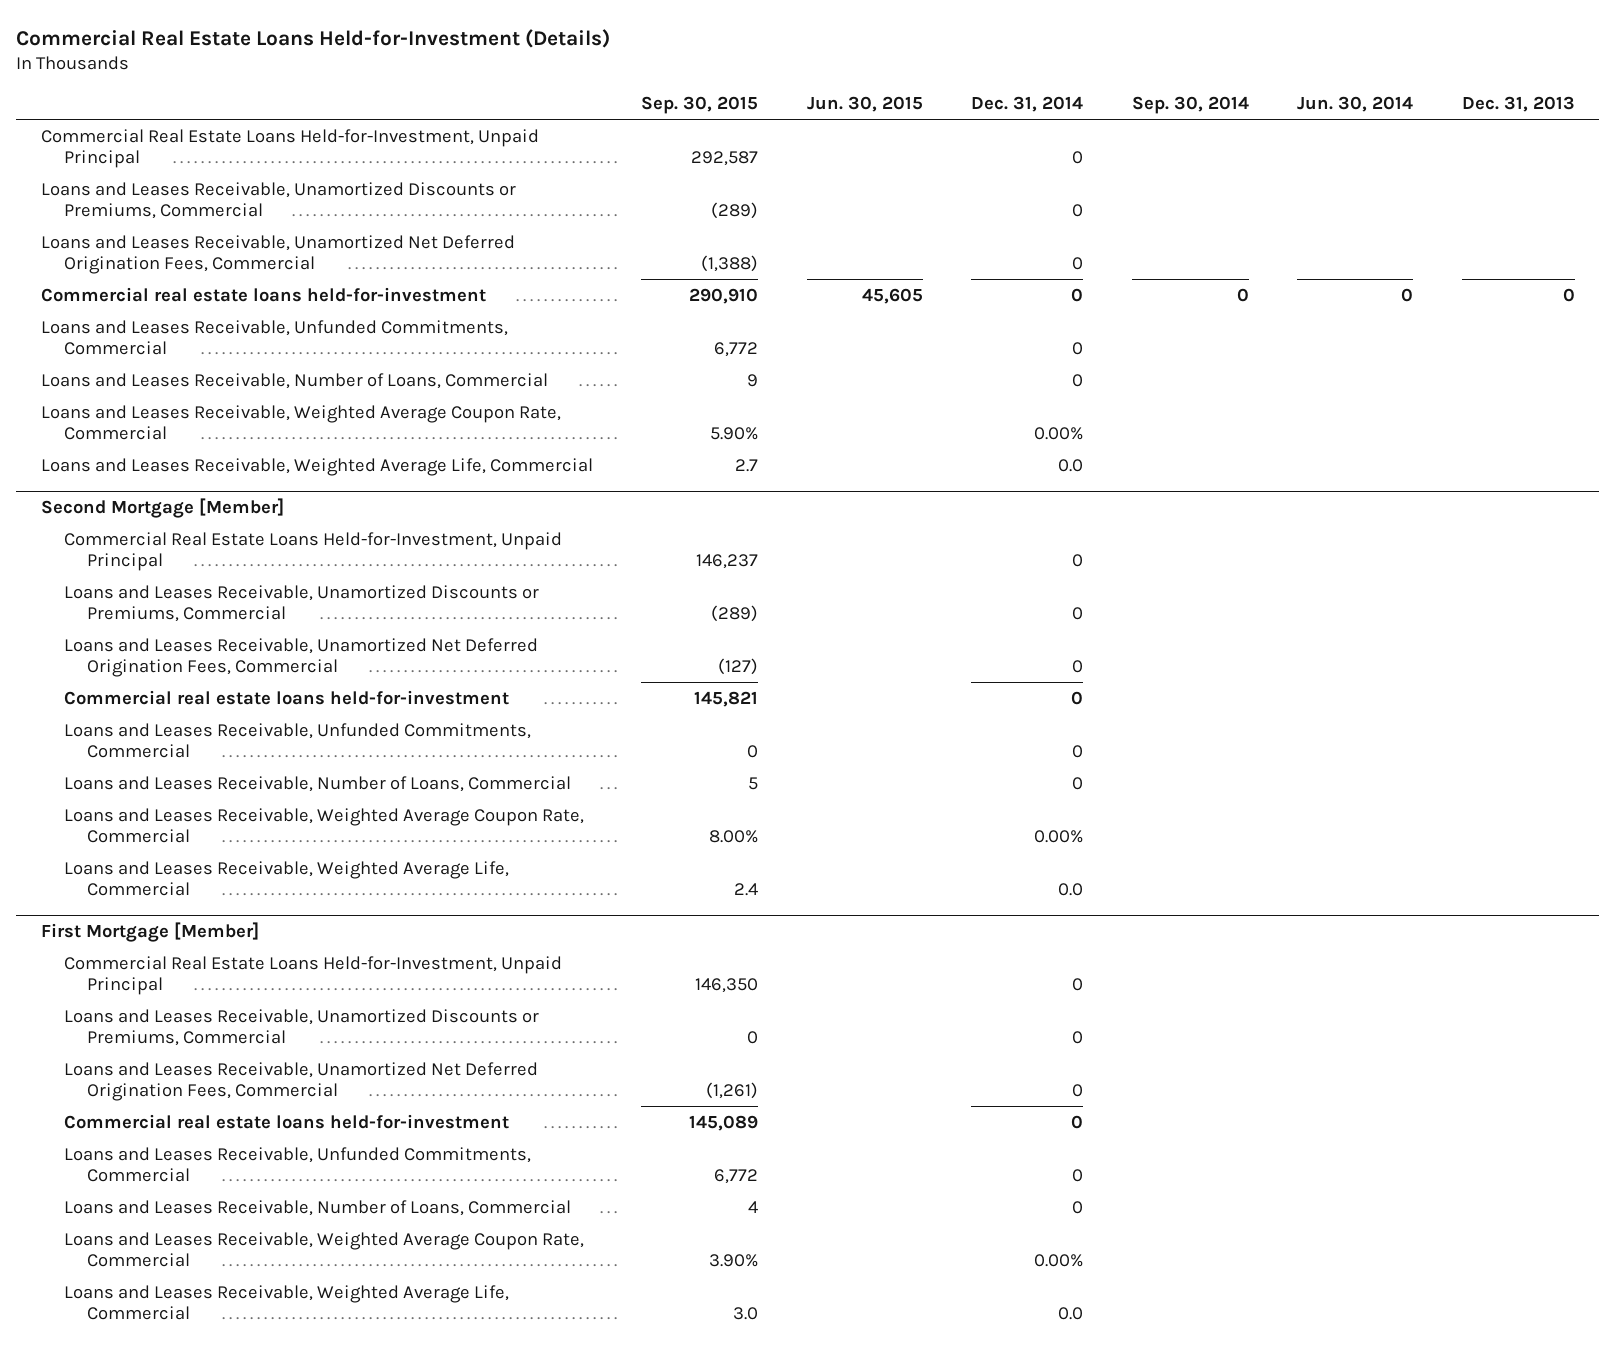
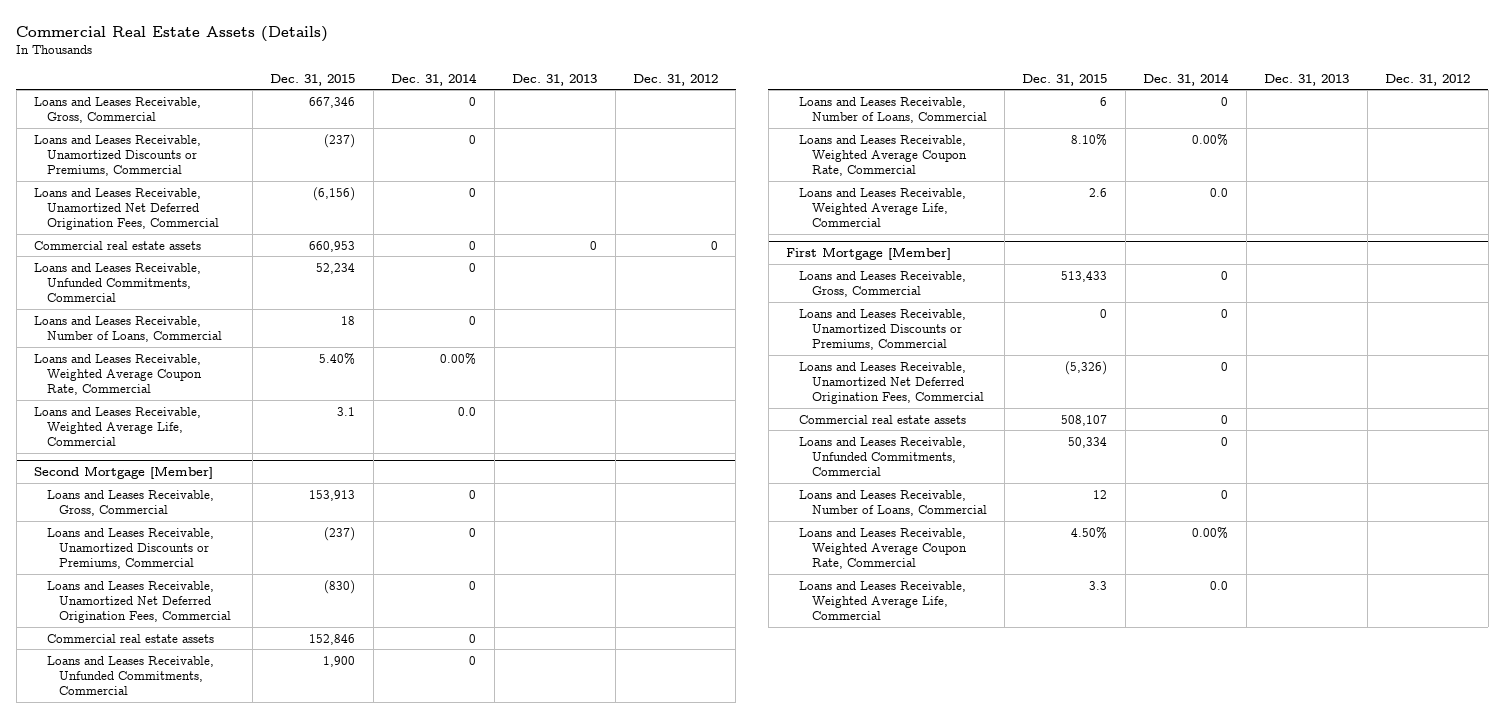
- Commercial Real Estate Loans Held-for-Investment (Details)
+ Commercial Real Estate Assets (Details)
- | Sep. 30, 2015 | Jun. 30, 2015 | Dec. 31, 2014 | Sep. 30, 2014 | Jun. 30, 2014 | Dec. 31, 2013
+ | Dec. 31, 2015 | Dec. 31, 2014 | Dec. 31, 2013 | Dec. 31, 2012
- Commercial Real Estate Loans Held-for-Investment, Unpaid Principal | 292,587 | | 0 | | |
+ Loans and Leases Receivable, Gross, Commercial | 667,346 | 0 | |
- Commercial real estate loans held-for-investment | 290,910 | 45,605 | 0 | 0 | 0 | 0
+ Commercial real estate assets | 660,953 | 0 | 0 | 0
@ Second Mortgage [Member]
- Commercial Real Estate Loans Held-for-Investment, Unpaid Principal | 146,237 | | 0 | | |
+ Loans and Leases Receivable, Gross, Commercial | 153,913 | 0 | |
- Commercial real estate loans held-for-investment | 145,821 | | 0 | | |
+ Commercial real estate assets | 152,846 | 0 | |
@ First Mortgage [Member]
- Commercial Real Estate Loans Held-for-Investment, Unpaid Principal | 146,350 | | 0 | | |
+ Loans and Leases Receivable, Gross, Commercial | 513,433 | 0 | |
- Commercial real estate loans held-for-investment | 145,089 | | 0 | | |
+ Commercial real estate assets | 508,107 | 0 | |

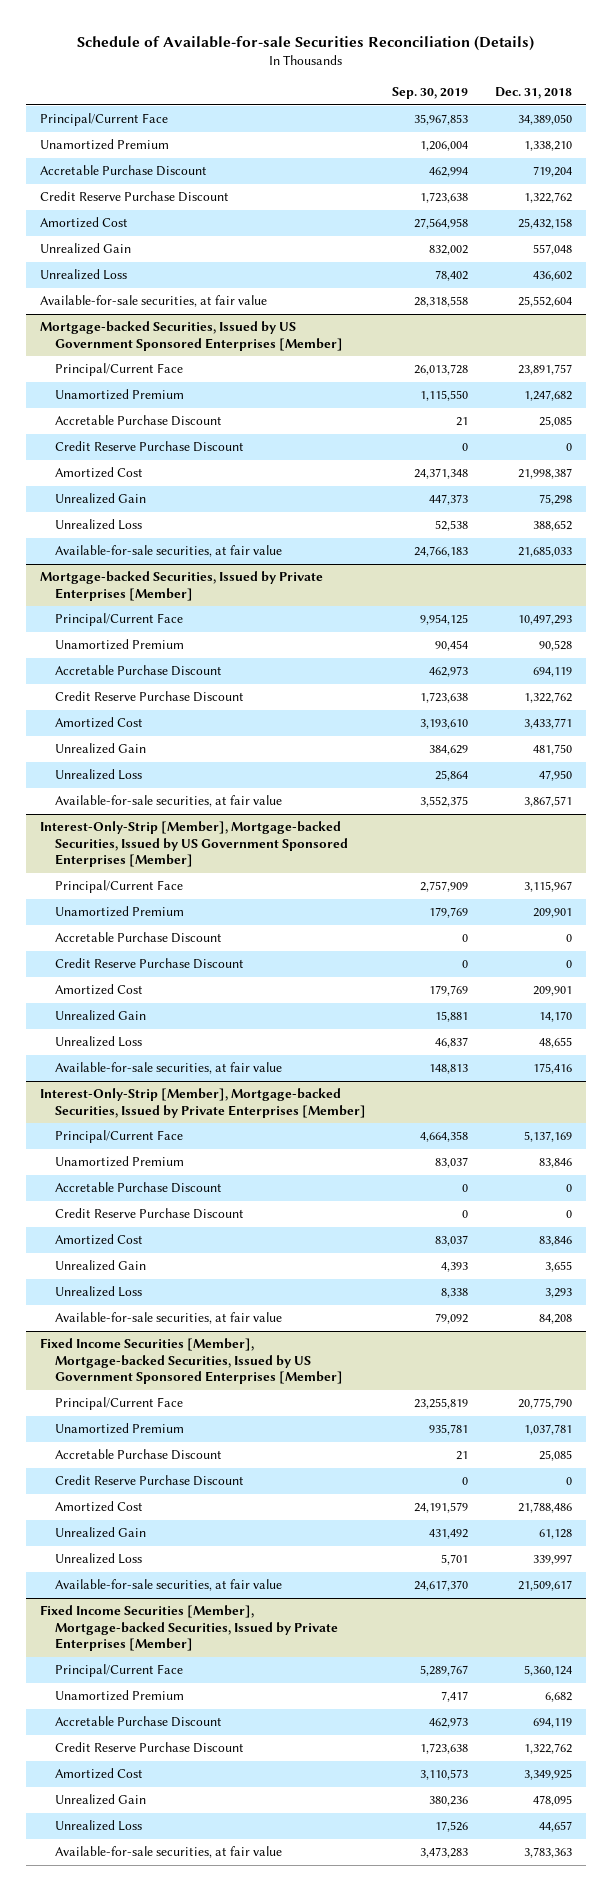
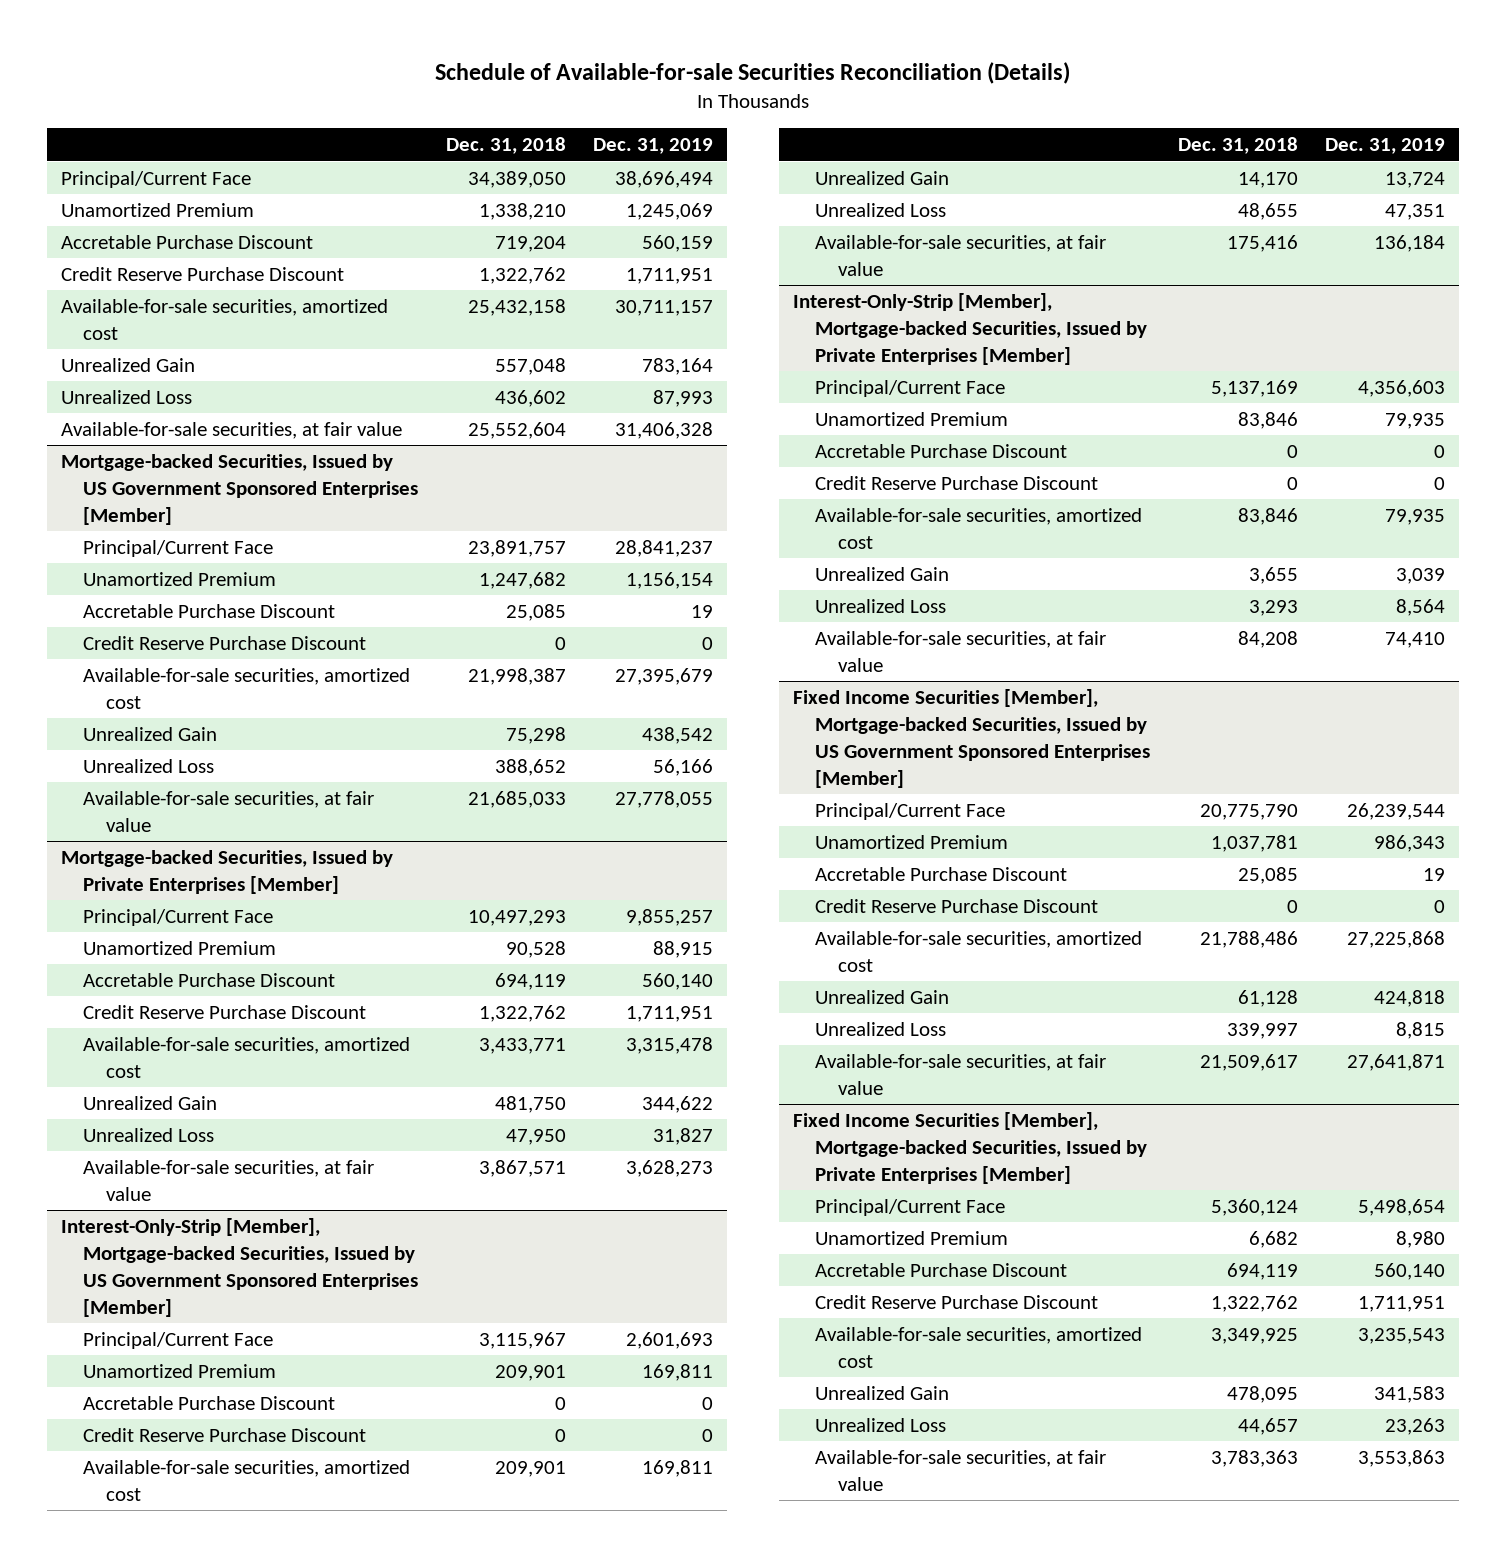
- | Sep. 30, 2019 | Dec. 31, 2018
+ | Dec. 31, 2018 | Dec. 31, 2019
- Amortized Cost | 27,564,958 | 25,432,158
+ Available-for-sale securities, amortized cost | 25,432,158 | 30,711,157
@ Mortgage-backed Securities, Issued by US Government Sponsored Enterprises [Member]
- Amortized Cost | 24,371,348 | 21,998,387
+ Available-for-sale securities, amortized cost | 21,998,387 | 27,395,679
@ Mortgage-backed Securities, Issued by Private Enterprises [Member]
- Amortized Cost | 3,193,610 | 3,433,771
+ Available-for-sale securities, amortized cost | 3,433,771 | 3,315,478
@ Interest-Only-Strip [Member], Mortgage-backed Securities, Issued by US Government Sponsored Enterprises [Member]
- Amortized Cost | 179,769 | 209,901
+ Available-for-sale securities, amortized cost | 209,901 | 169,811
@ Interest-Only-Strip [Member], Mortgage-backed Securities, Issued by Private Enterprises [Member]
- Amortized Cost | 83,037 | 83,846
+ Available-for-sale securities, amortized cost | 83,846 | 79,935
@ Fixed Income Securities [Member], Mortgage-backed Securities, Issued by US Government Sponsored Enterprises [Member]
- Amortized Cost | 24,191,579 | 21,788,486
+ Available-for-sale securities, amortized cost | 21,788,486 | 27,225,868
@ Fixed Income Securities [Member], Mortgage-backed Securities, Issued by Private Enterprises [Member]
- Amortized Cost | 3,110,573 | 3,349,925
+ Available-for-sale securities, amortized cost | 3,349,925 | 3,235,543

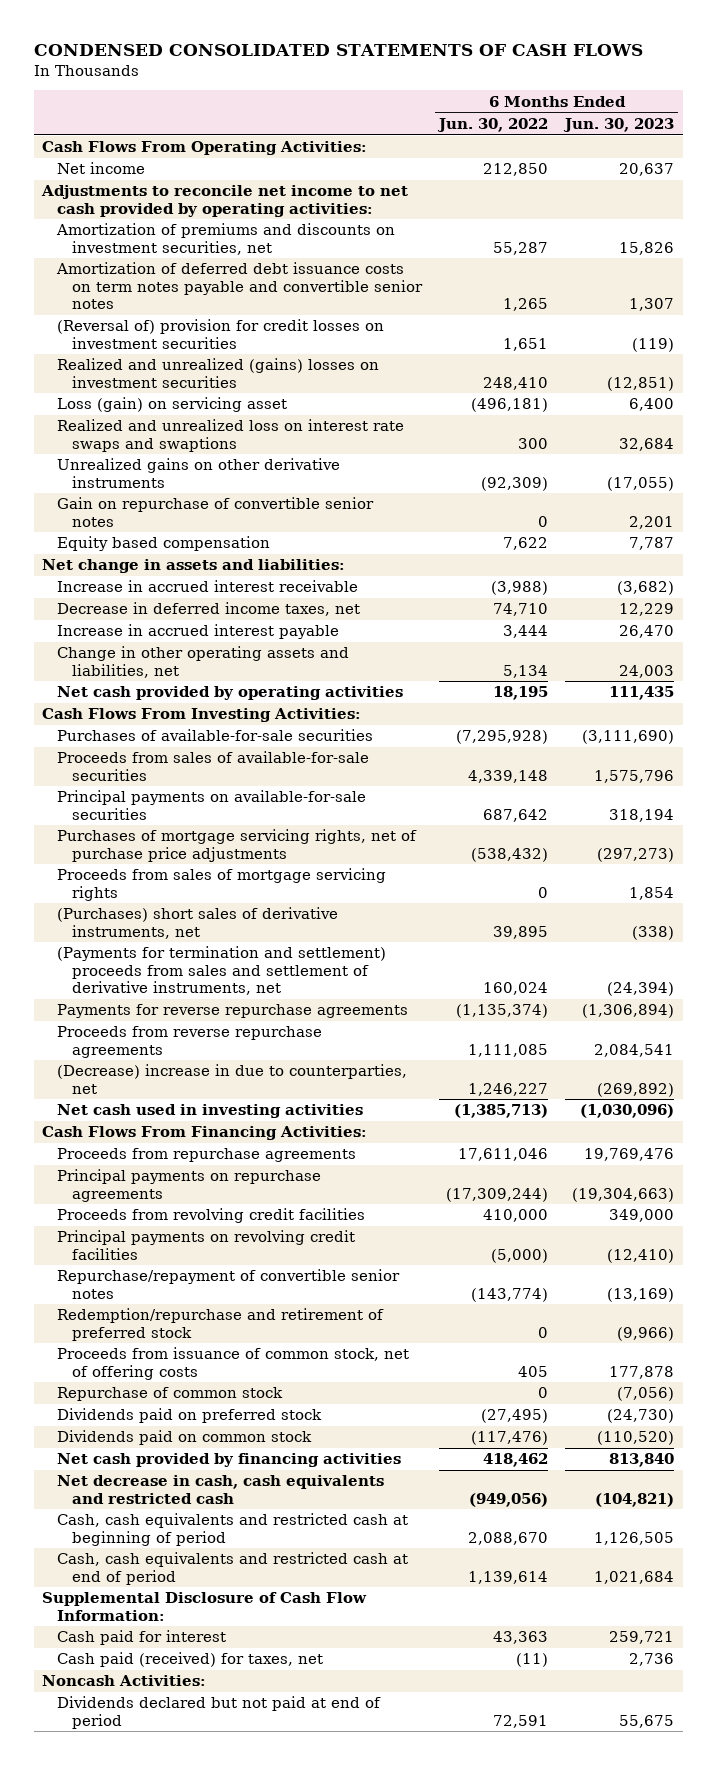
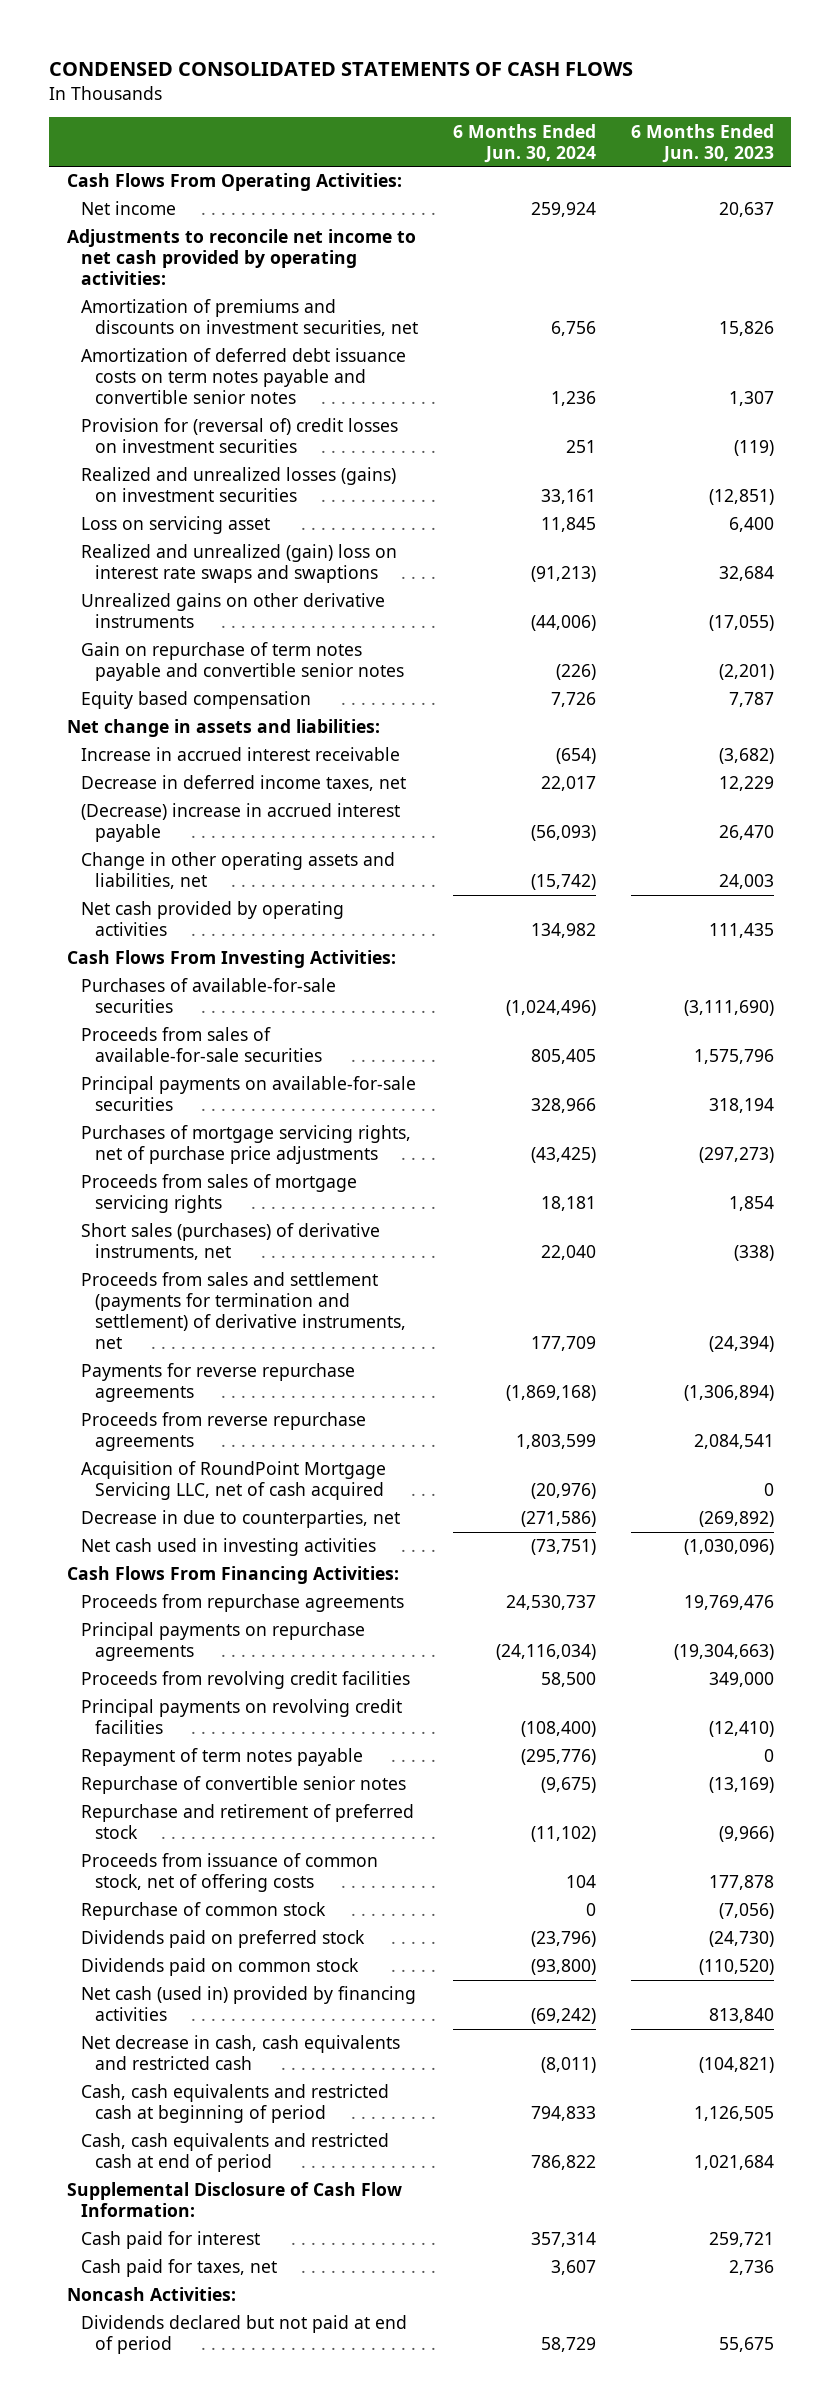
- | 6 Months Ended Jun. 30, 2022 | 6 Months Ended Jun. 30, 2023
+ | 6 Months Ended Jun. 30, 2024 | 6 Months Ended Jun. 30, 2023
- (Reversal of) provision for credit losses on investment securities | 1,651 | (119)
- Realized and unrealized (gains) losses on investment securities | 248,410 | (12,851)
- Loss (gain) on servicing asset | (496,181) | 6,400
- Realized and unrealized loss on interest rate swaps and swaptions | 300 | 32,684
+ Provision for (reversal of) credit losses on investment securities | 251 | (119)
+ Realized and unrealized losses (gains) on investment securities | 33,161 | (12,851)
+ Loss on servicing asset | 11,845 | 6,400
+ Realized and unrealized (gain) loss on interest rate swaps and swaptions | (91,213) | 32,684
- Gain on repurchase of convertible senior notes | 0 | 2,201
+ Gain on repurchase of term notes payable and convertible senior notes | (226) | (2,201)
- Increase in accrued interest payable | 3,444 | 26,470
+ (Decrease) increase in accrued interest payable | (56,093) | 26,470
- (Purchases) short sales of derivative instruments, net | 39,895 | (338)
- (Payments for termination and settlement) proceeds from sales and settlement of derivative instruments, net | 160,024 | (24,394)
+ Short sales (purchases) of derivative instruments, net | 22,040 | (338)
+ Proceeds from sales and settlement (payments for termination and settlement) of derivative instruments, net | 177,709 | (24,394)
- (Decrease) increase in due to counterparties, net | 1,246,227 | (269,892)
+ Acquisition of RoundPoint Mortgage Servicing LLC, net of cash acquired | (20,976) | 0
+ Decrease in due to counterparties, net | (271,586) | (269,892)
- Repurchase/repayment of convertible senior notes | (143,774) | (13,169)
- Redemption/repurchase and retirement of preferred stock | 0 | (9,966)
+ Repayment of term notes payable | (295,776) | 0
+ Repurchase of convertible senior notes | (9,675) | (13,169)
+ Repurchase and retirement of preferred stock | (11,102) | (9,966)
- Net cash provided by financing activities | 418,462 | 813,840
+ Net cash (used in) provided by financing activities | (69,242) | 813,840
- Cash paid (received) for taxes, net | (11) | 2,736
+ Cash paid for taxes, net | 3,607 | 2,736

